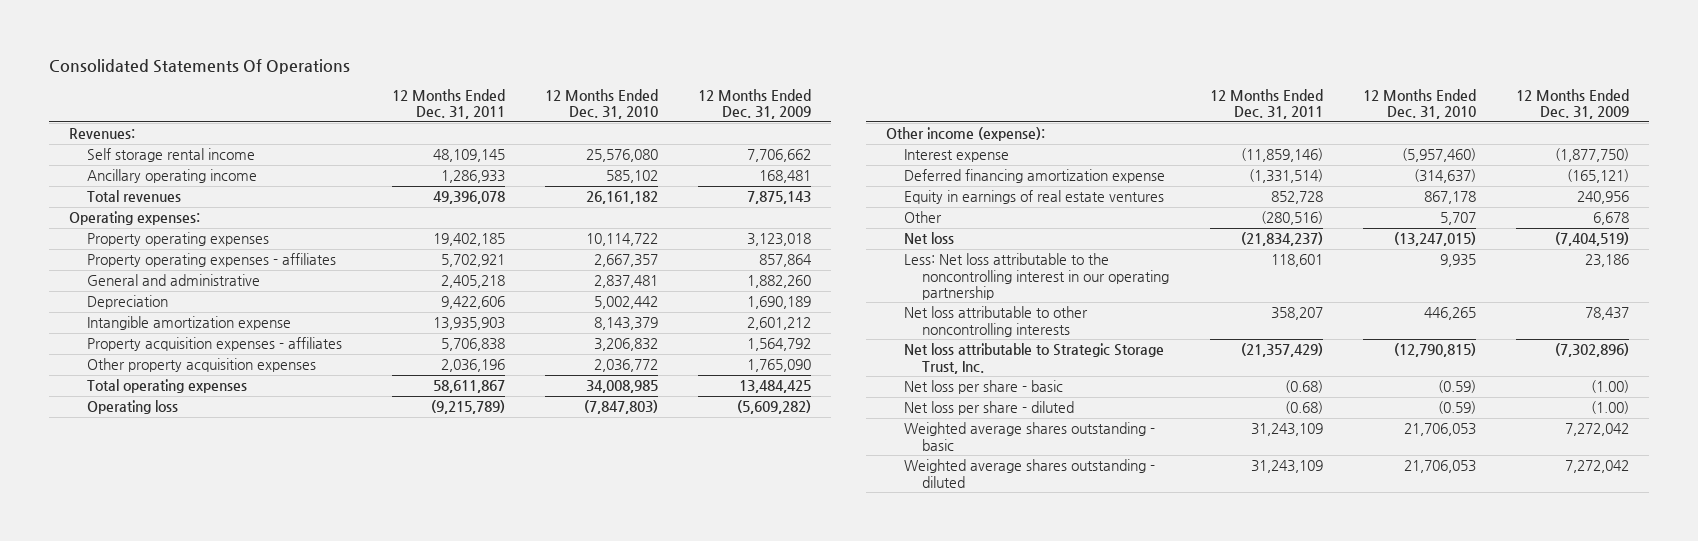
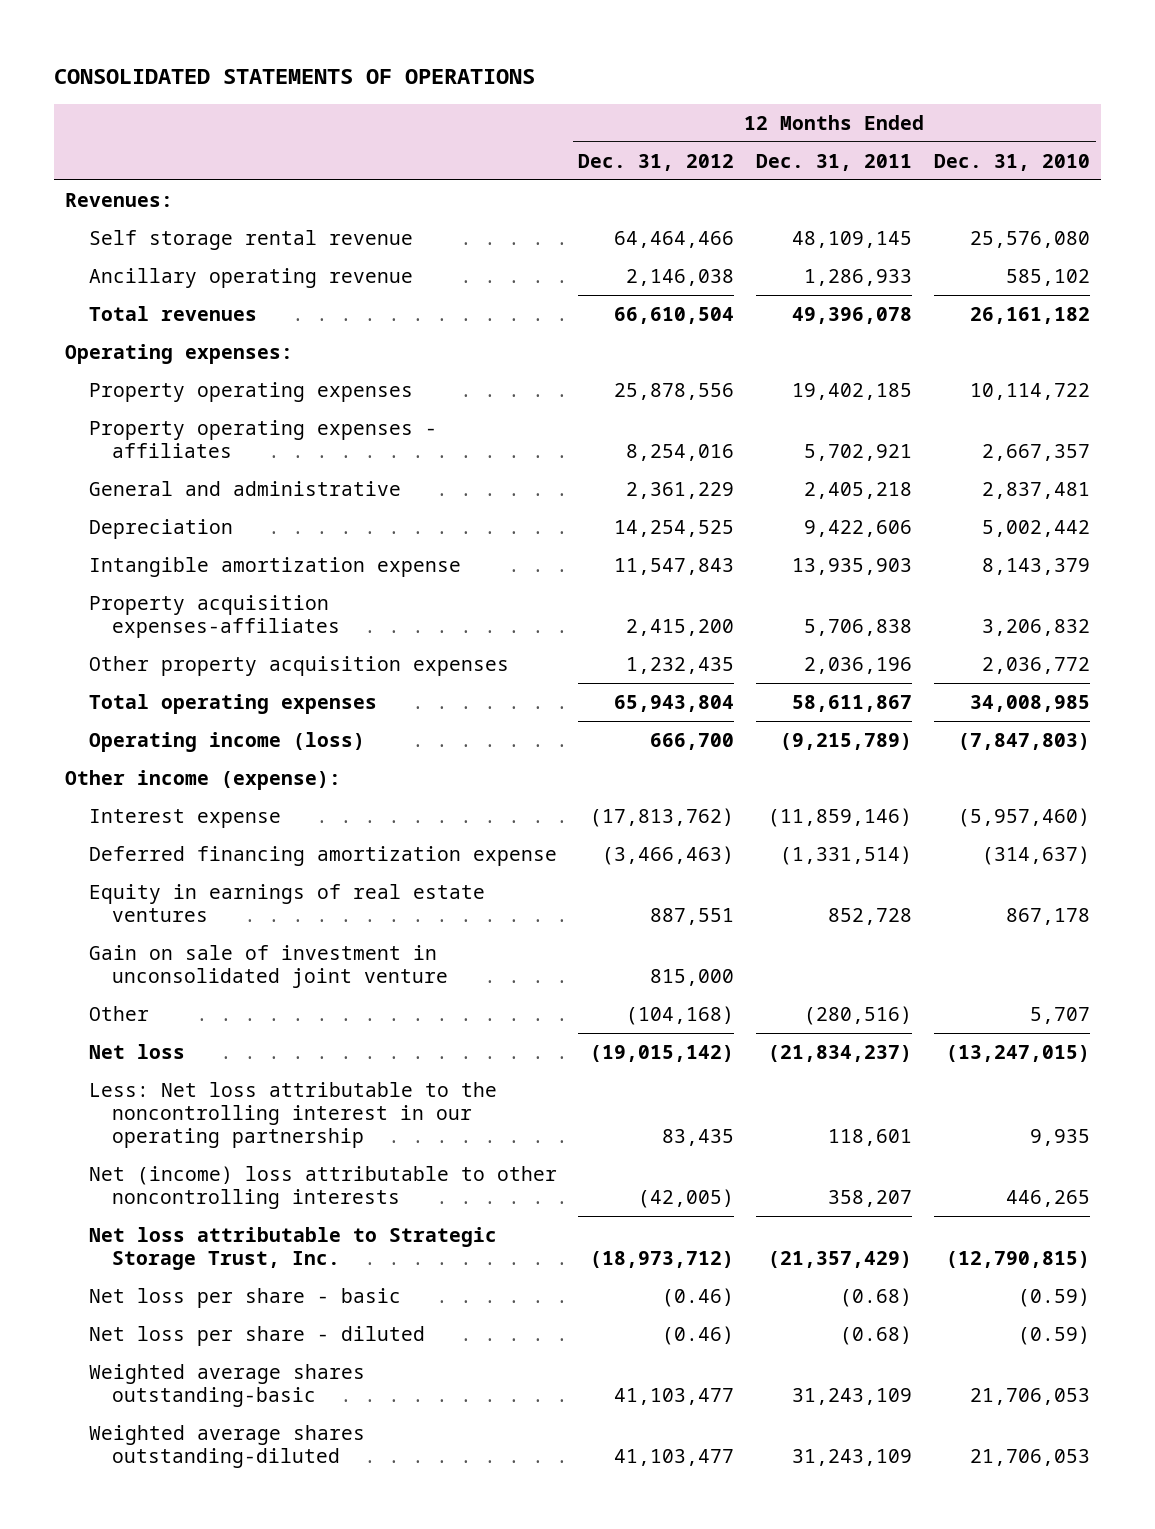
- Consolidated Statements Of Operations
+ CONSOLIDATED STATEMENTS OF OPERATIONS
- | 12 Months Ended Dec. 31, 2011 | 12 Months Ended Dec. 31, 2010 | 12 Months Ended Dec. 31, 2009
+ | 12 Months Ended Dec. 31, 2012 | 12 Months Ended Dec. 31, 2011 | 12 Months Ended Dec. 31, 2010
- Self storage rental income | 48,109,145 | 25,576,080 | 7,706,662
- Ancillary operating income | 1,286,933 | 585,102 | 168,481
+ Self storage rental revenue | 64,464,466 | 48,109,145 | 25,576,080
+ Ancillary operating revenue | 2,146,038 | 1,286,933 | 585,102
- Property acquisition expenses - affiliates | 5,706,838 | 3,206,832 | 1,564,792
+ Property acquisition expenses-affiliates | 2,415,200 | 5,706,838 | 3,206,832
- Operating loss | (9,215,789) | (7,847,803) | (5,609,282)
+ Operating income (loss) | 666,700 | (9,215,789) | (7,847,803)
+ Gain on sale of investment in unconsolidated joint venture | 815,000 | |
- Net loss attributable to other noncontrolling interests | 358,207 | 446,265 | 78,437
+ Net (income) loss attributable to other noncontrolling interests | (42,005) | 358,207 | 446,265
- Weighted average shares outstanding - basic | 31,243,109 | 21,706,053 | 7,272,042
- Weighted average shares outstanding - diluted | 31,243,109 | 21,706,053 | 7,272,042
+ Weighted average shares outstanding-basic | 41,103,477 | 31,243,109 | 21,706,053
+ Weighted average shares outstanding-diluted | 41,103,477 | 31,243,109 | 21,706,053

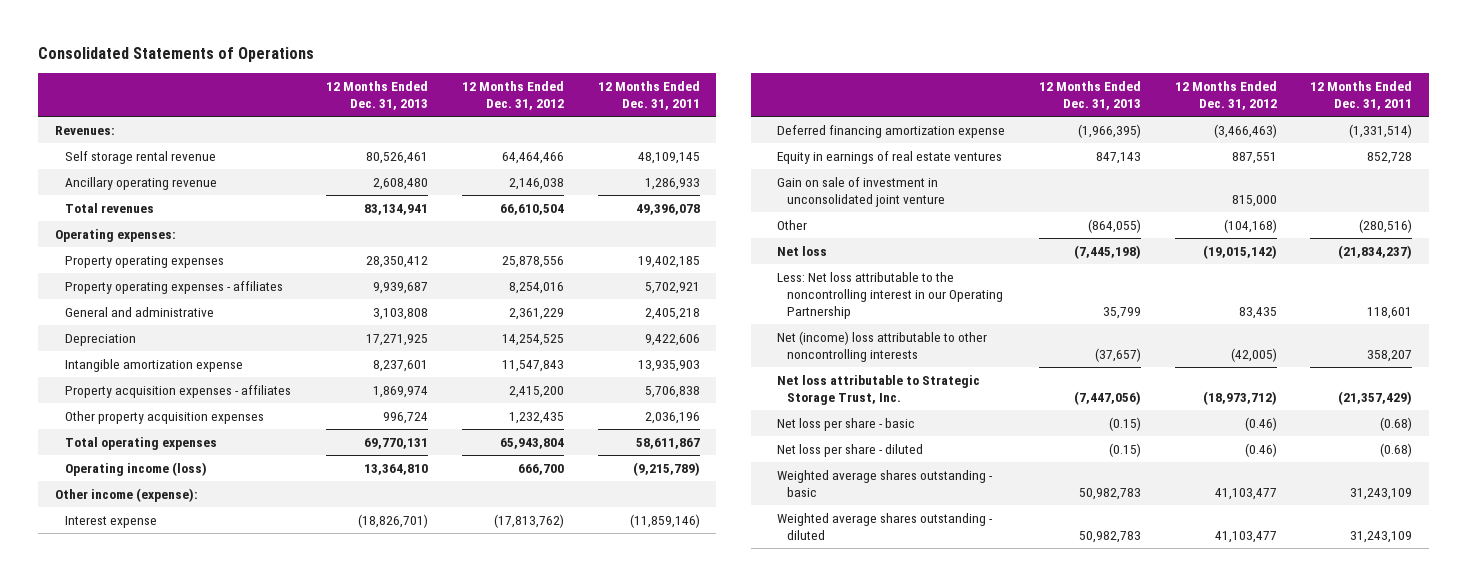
- CONSOLIDATED STATEMENTS OF OPERATIONS
+ Consolidated Statements of Operations
- | 12 Months Ended Dec. 31, 2012 | 12 Months Ended Dec. 31, 2011 | 12 Months Ended Dec. 31, 2010
+ | 12 Months Ended Dec. 31, 2013 | 12 Months Ended Dec. 31, 2012 | 12 Months Ended Dec. 31, 2011
- Property acquisition expenses-affiliates | 2,415,200 | 5,706,838 | 3,206,832
+ Property acquisition expenses - affiliates | 1,869,974 | 2,415,200 | 5,706,838
- Less: Net loss attributable to the noncontrolling interest in our operating partnership | 83,435 | 118,601 | 9,935
+ Less: Net loss attributable to the noncontrolling interest in our Operating Partnership | 35,799 | 83,435 | 118,601
- Weighted average shares outstanding-basic | 41,103,477 | 31,243,109 | 21,706,053
- Weighted average shares outstanding-diluted | 41,103,477 | 31,243,109 | 21,706,053
+ Weighted average shares outstanding - basic | 50,982,783 | 41,103,477 | 31,243,109
+ Weighted average shares outstanding - diluted | 50,982,783 | 41,103,477 | 31,243,109

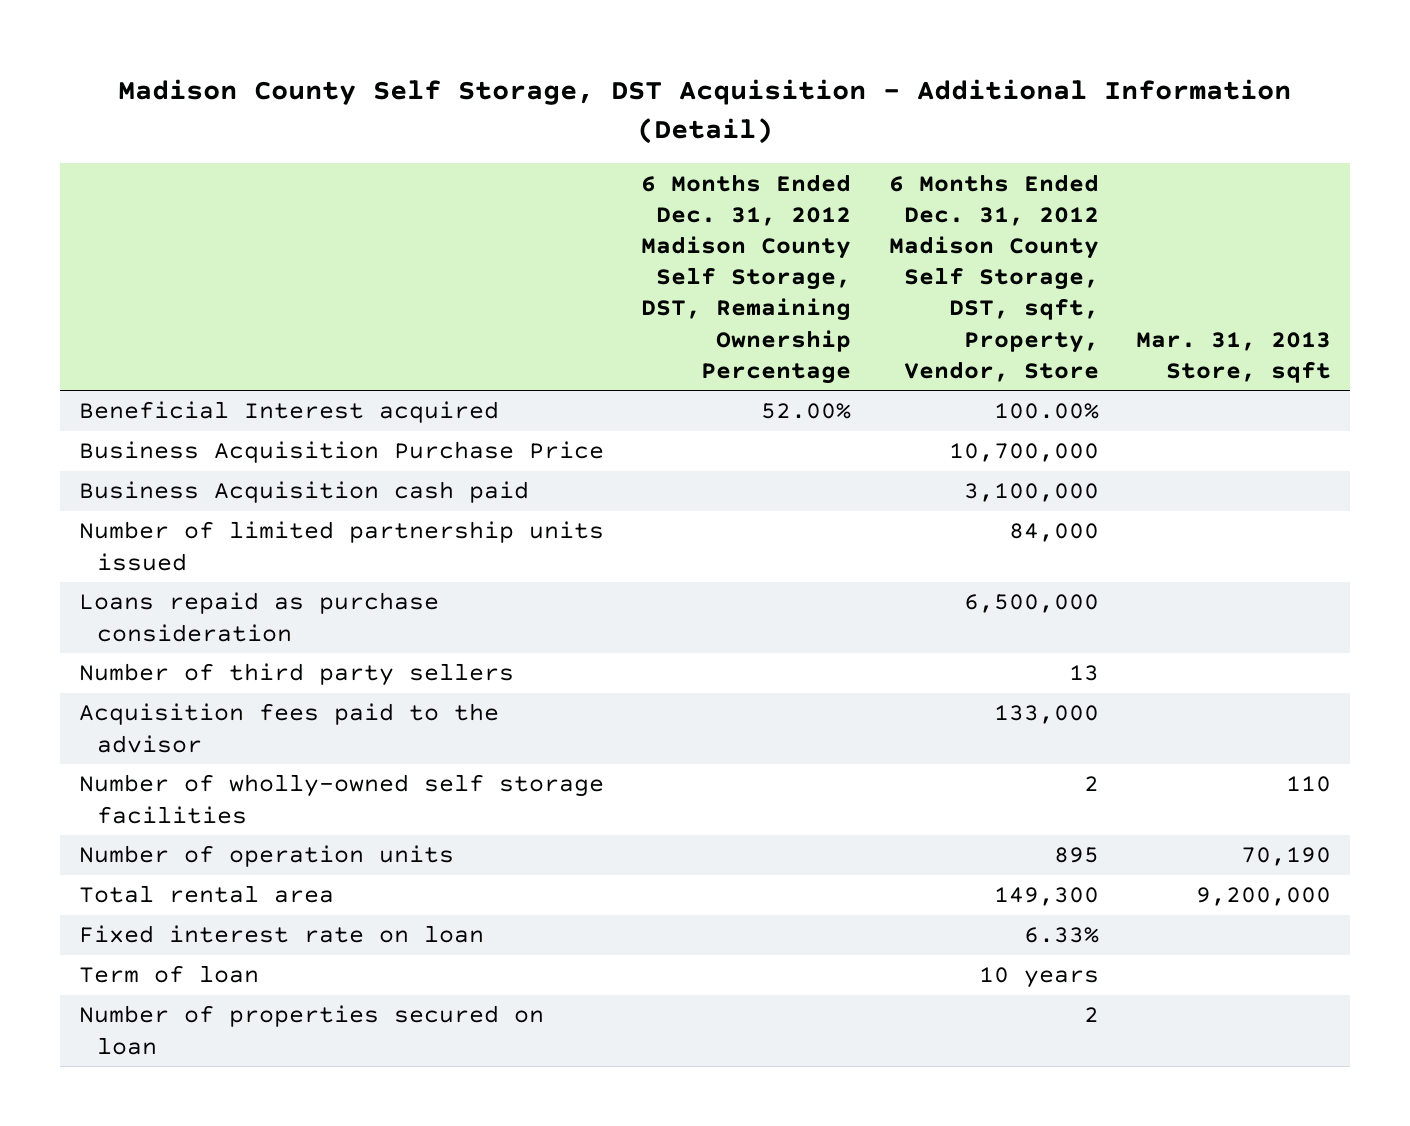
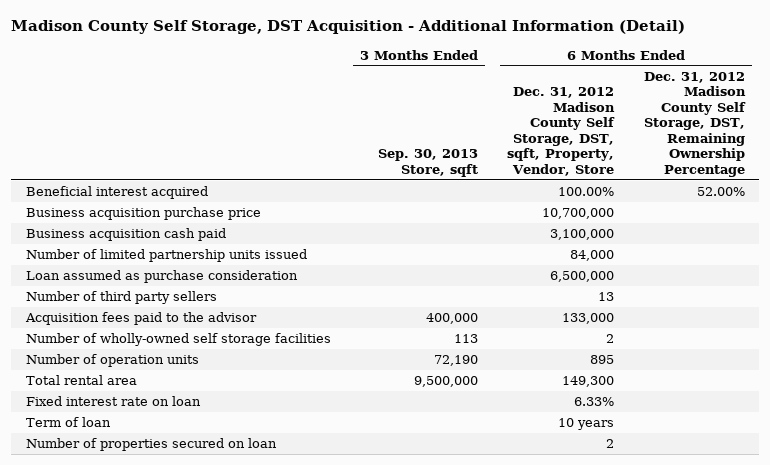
- | 6 Months Ended Dec. 31, 2012 Madison County Self Storage, DST, Remaining Ownership Percentage | 6 Months Ended Dec. 31, 2012 Madison County Self Storage, DST, sqft, Property, Vendor, Store | Mar. 31, 2013 Store, sqft
+ | 3 Months Ended Sep. 30, 2013 Store, sqft | 6 Months Ended Dec. 31, 2012 Madison County Self Storage, DST, sqft, Property, Vendor, Store | 6 Months Ended Dec. 31, 2012 Madison County Self Storage, DST, Remaining Ownership Percentage
- Beneficial Interest acquired | 52.00% | 100.00% |
- Business Acquisition Purchase Price | | 10,700,000 |
- Business Acquisition cash paid | | 3,100,000 |
+ Beneficial interest acquired | | 100.00% | 52.00%
+ Business acquisition purchase price | | 10,700,000 |
+ Business acquisition cash paid | | 3,100,000 |
- Loans repaid as purchase consideration | | 6,500,000 |
+ Loan assumed as purchase consideration | | 6,500,000 |

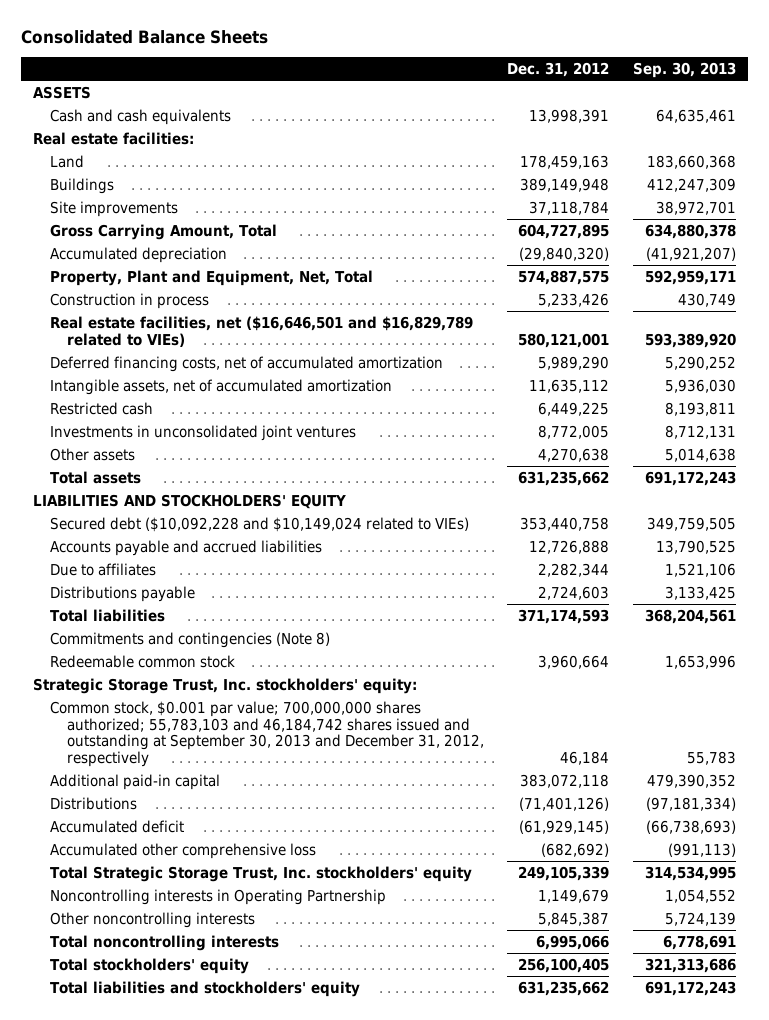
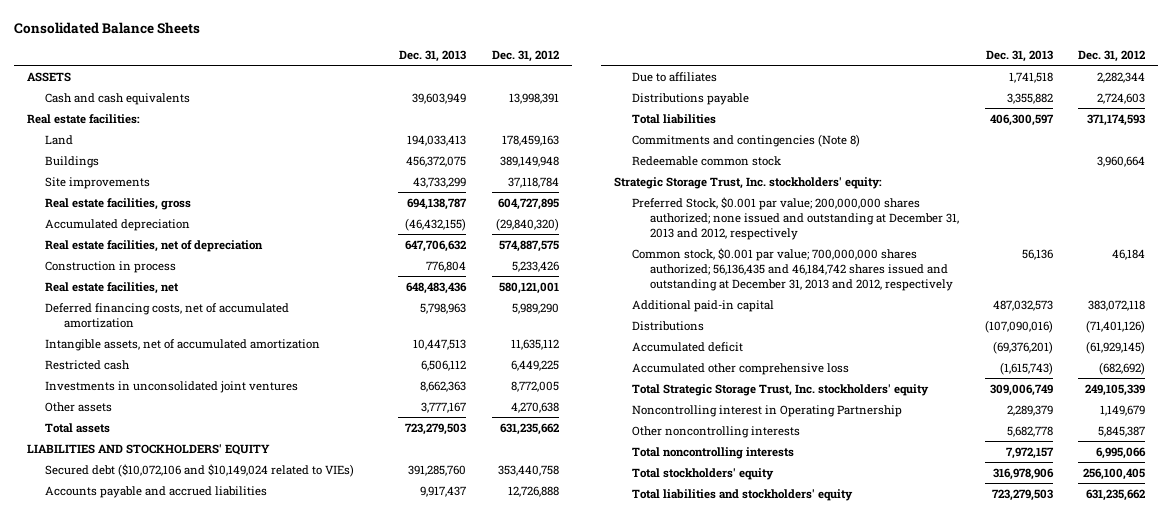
- | Dec. 31, 2012 | Sep. 30, 2013
+ | Dec. 31, 2013 | Dec. 31, 2012
- Gross Carrying Amount, Total | 604,727,895 | 634,880,378
+ Real estate facilities, gross | 694,138,787 | 604,727,895
- Property, Plant and Equipment, Net, Total | 574,887,575 | 592,959,171
+ Real estate facilities, net of depreciation | 647,706,632 | 574,887,575
- Real estate facilities, net ($16,646,501 and $16,829,789 related to VIEs) | 580,121,001 | 593,389,920
+ Real estate facilities, net | 648,483,436 | 580,121,001
- Secured debt ($10,092,228 and $10,149,024 related to VIEs) | 353,440,758 | 349,759,505
+ Secured debt ($10,072,106 and $10,149,024 related to VIEs) | 391,285,760 | 353,440,758
- Common stock, $0.001 par value; 700,000,000 shares authorized; 55,783,103 and 46,184,742 shares issued and outstanding at September 30, 2013 and December 31, 2012, respectively | 46,184 | 55,783
+ Preferred Stock, $0.001 par value; 200,000,000 shares authorized; none issued and outstanding at December 31, 2013 and 2012, respectively
+ Common stock, $0.001 par value; 700,000,000 shares authorized; 56,136,435 and 46,184,742 shares issued and outstanding at December 31, 2013 and 2012, respectively | 56,136 | 46,184
- Noncontrolling interests in Operating Partnership | 1,149,679 | 1,054,552
+ Noncontrolling interest in Operating Partnership | 2,289,379 | 1,149,679

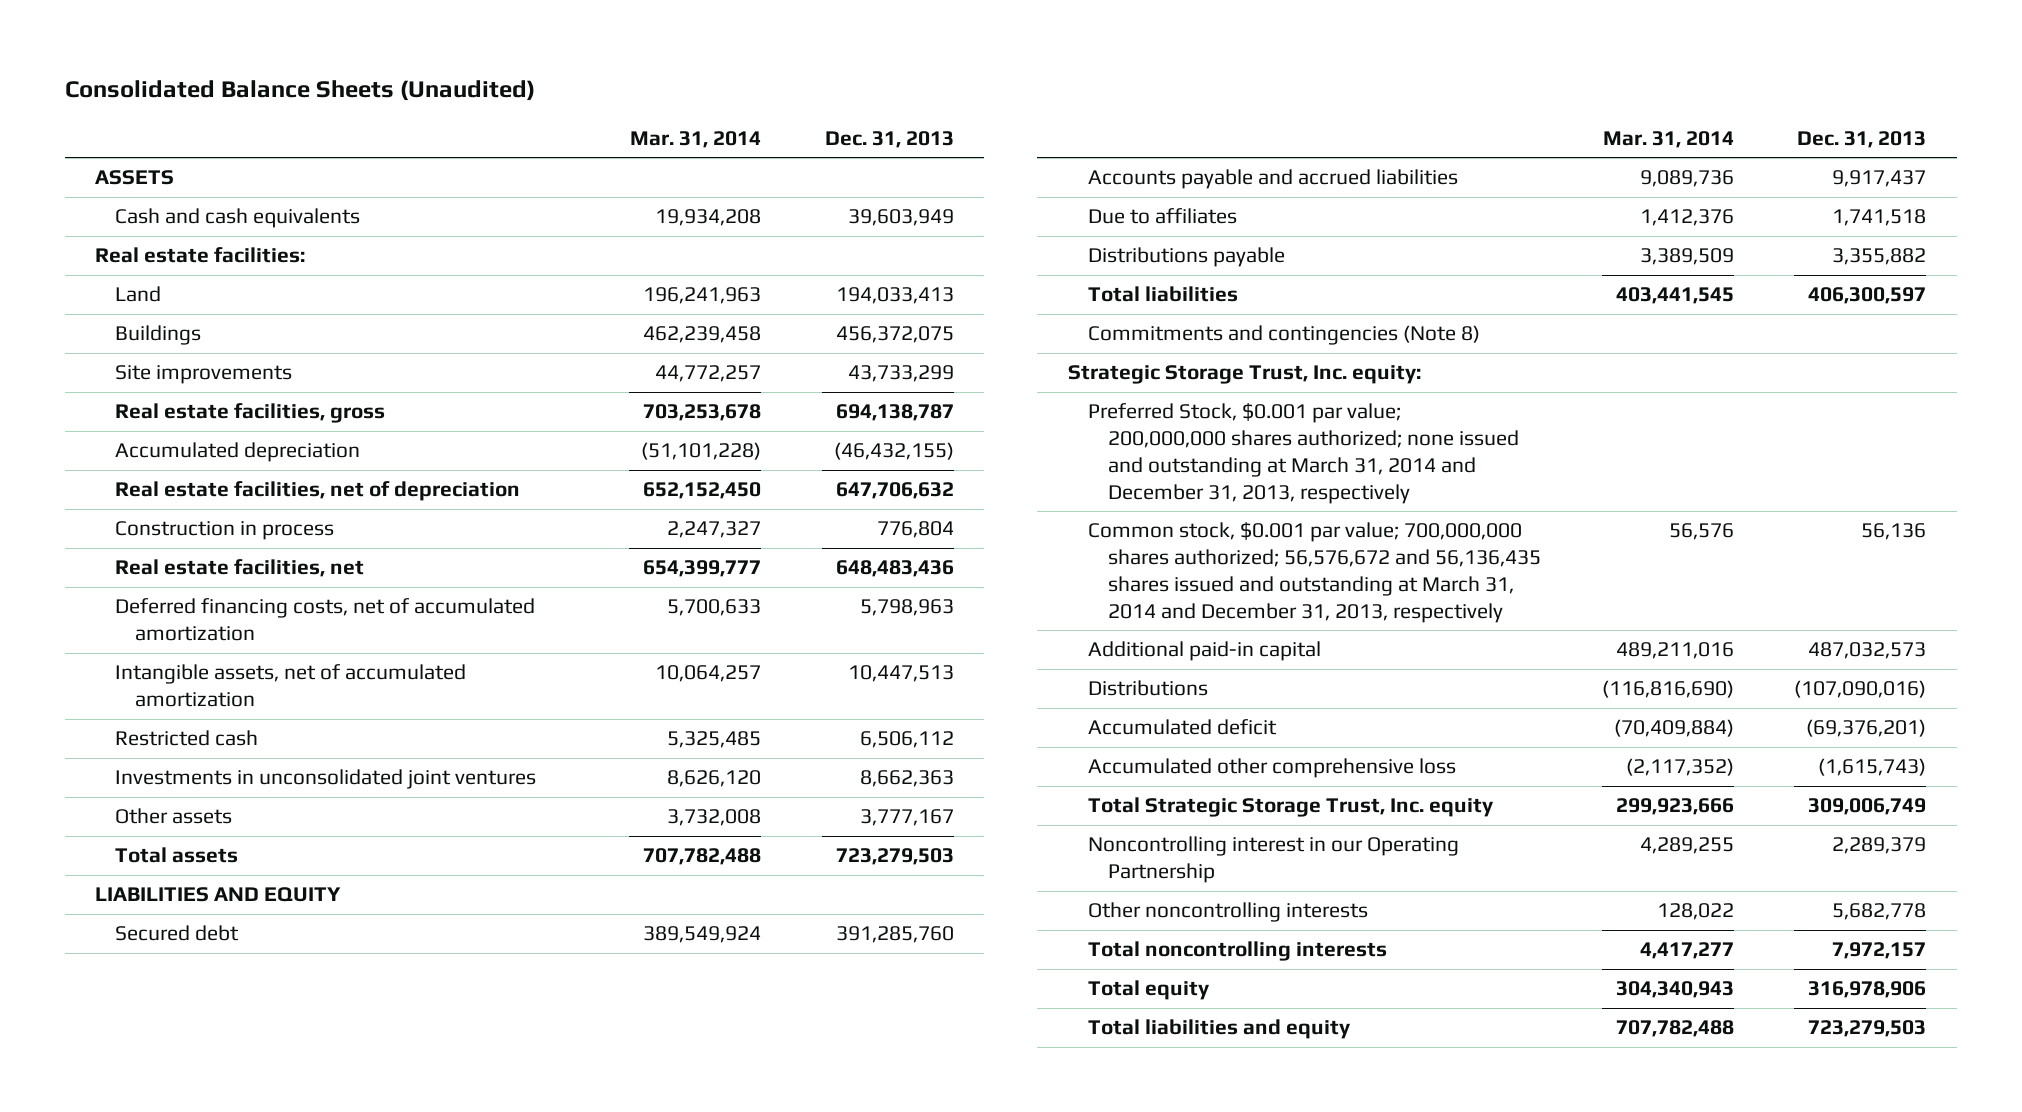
- Consolidated Balance Sheets
+ Consolidated Balance Sheets (Unaudited)
- | Dec. 31, 2013 | Dec. 31, 2012
+ | Mar. 31, 2014 | Dec. 31, 2013
- LIABILITIES AND STOCKHOLDERS' EQUITY
- Secured debt ($10,072,106 and $10,149,024 related to VIEs) | 391,285,760 | 353,440,758
+ LIABILITIES AND EQUITY
+ Secured debt | 389,549,924 | 391,285,760
- Redeemable common stock | | 3,960,664
- Strategic Storage Trust, Inc. stockholders' equity:
- Preferred Stock, $0.001 par value; 200,000,000 shares authorized; none issued and outstanding at December 31, 2013 and 2012, respectively
- Common stock, $0.001 par value; 700,000,000 shares authorized; 56,136,435 and 46,184,742 shares issued and outstanding at December 31, 2013 and 2012, respectively | 56,136 | 46,184
+ Strategic Storage Trust, Inc. equity:
+ Preferred Stock, $0.001 par value; 200,000,000 shares authorized; none issued and outstanding at March 31, 2014 and December 31, 2013, respectively
+ Common stock, $0.001 par value; 700,000,000 shares authorized; 56,576,672 and 56,136,435 shares issued and outstanding at March 31, 2014 and December 31, 2013, respectively | 56,576 | 56,136
- Total Strategic Storage Trust, Inc. stockholders' equity | 309,006,749 | 249,105,339
- Noncontrolling interest in Operating Partnership | 2,289,379 | 1,149,679
+ Total Strategic Storage Trust, Inc. equity | 299,923,666 | 309,006,749
+ Noncontrolling interest in our Operating Partnership | 4,289,255 | 2,289,379
- Total stockholders' equity | 316,978,906 | 256,100,405
- Total liabilities and stockholders' equity | 723,279,503 | 631,235,662
+ Total equity | 304,340,943 | 316,978,906
+ Total liabilities and equity | 707,782,488 | 723,279,503

